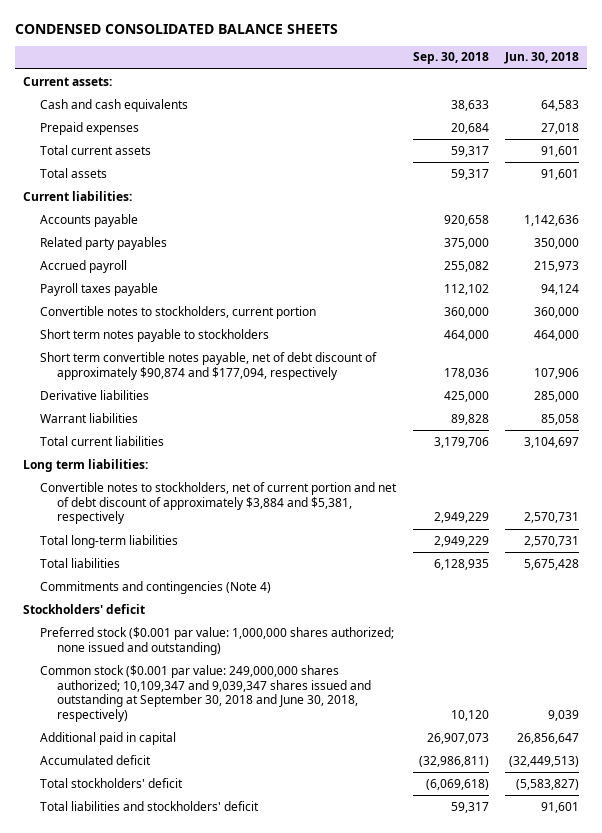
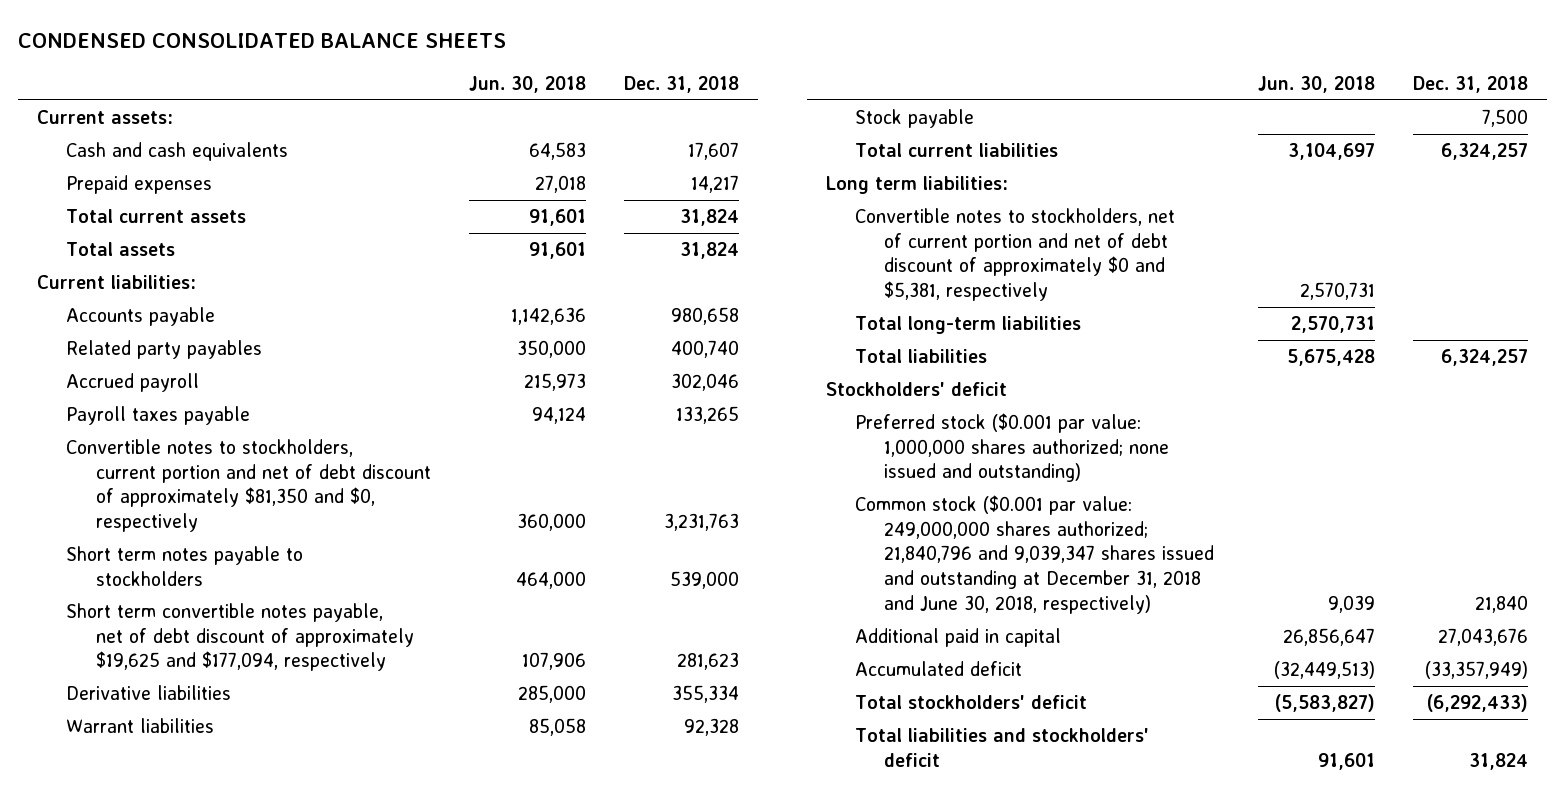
- | Sep. 30, 2018 | Jun. 30, 2018
+ | Jun. 30, 2018 | Dec. 31, 2018
- Convertible notes to stockholders, current portion | 360,000 | 360,000
+ Convertible notes to stockholders, current portion and net of debt discount of approximately $81,350 and $0, respectively | 360,000 | 3,231,763
- Short term convertible notes payable, net of debt discount of approximately $90,874 and $177,094, respectively | 178,036 | 107,906
+ Short term convertible notes payable, net of debt discount of approximately $19,625 and $177,094, respectively | 107,906 | 281,623
+ Stock payable | | 7,500
- Convertible notes to stockholders, net of current portion and net of debt discount of approximately $3,884 and $5,381, respectively | 2,949,229 | 2,570,731
+ Convertible notes to stockholders, net of current portion and net of debt discount of approximately $0 and $5,381, respectively | 2,570,731 |
- Commitments and contingencies (Note 4)
- Common stock ($0.001 par value: 249,000,000 shares authorized; 10,109,347 and 9,039,347 shares issued and outstanding at September 30, 2018 and June 30, 2018, respectively) | 10,120 | 9,039
+ Common stock ($0.001 par value: 249,000,000 shares authorized; 21,840,796 and 9,039,347 shares issued and outstanding at December 31, 2018 and June 30, 2018, respectively) | 9,039 | 21,840

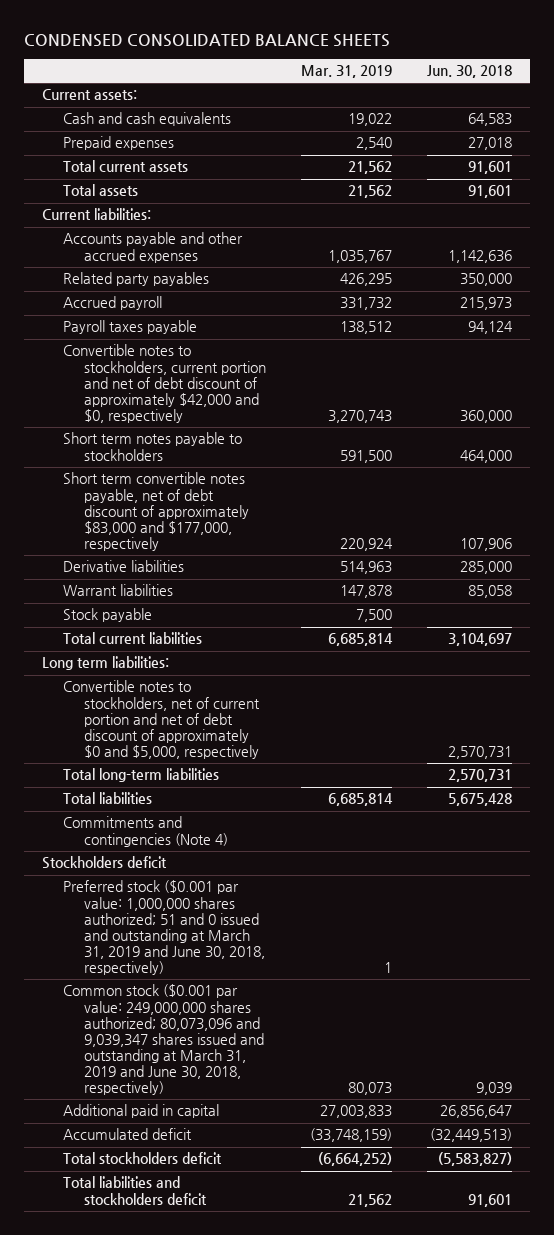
- | Jun. 30, 2018 | Dec. 31, 2018
+ | Mar. 31, 2019 | Jun. 30, 2018
- Accounts payable | 1,142,636 | 980,658
+ Accounts payable and other accrued expenses | 1,035,767 | 1,142,636
- Convertible notes to stockholders, current portion and net of debt discount of approximately $81,350 and $0, respectively | 360,000 | 3,231,763
+ Convertible notes to stockholders, current portion and net of debt discount of approximately $42,000 and $0, respectively | 3,270,743 | 360,000
- Short term convertible notes payable, net of debt discount of approximately $19,625 and $177,094, respectively | 107,906 | 281,623
+ Short term convertible notes payable, net of debt discount of approximately $83,000 and $177,000, respectively | 220,924 | 107,906
- Convertible notes to stockholders, net of current portion and net of debt discount of approximately $0 and $5,381, respectively | 2,570,731 |
+ Convertible notes to stockholders, net of current portion and net of debt discount of approximately $0 and $5,000, respectively | | 2,570,731
- Stockholders' deficit
- Preferred stock ($0.001 par value: 1,000,000 shares authorized; none issued and outstanding)
- Common stock ($0.001 par value: 249,000,000 shares authorized; 21,840,796 and 9,039,347 shares issued and outstanding at December 31, 2018 and June 30, 2018, respectively) | 9,039 | 21,840
+ Commitments and contingencies (Note 4)
+ Stockholders deficit
+ Preferred stock ($0.001 par value: 1,000,000 shares authorized; 51 and 0 issued and outstanding at March 31, 2019 and June 30, 2018, respectively) | 1 |
+ Common stock ($0.001 par value: 249,000,000 shares authorized; 80,073,096 and 9,039,347 shares issued and outstanding at March 31, 2019 and June 30, 2018, respectively) | 80,073 | 9,039
- Total stockholders' deficit | (5,583,827) | (6,292,433)
- Total liabilities and stockholders' deficit | 91,601 | 31,824
+ Total stockholders deficit | (6,664,252) | (5,583,827)
+ Total liabilities and stockholders deficit | 21,562 | 91,601

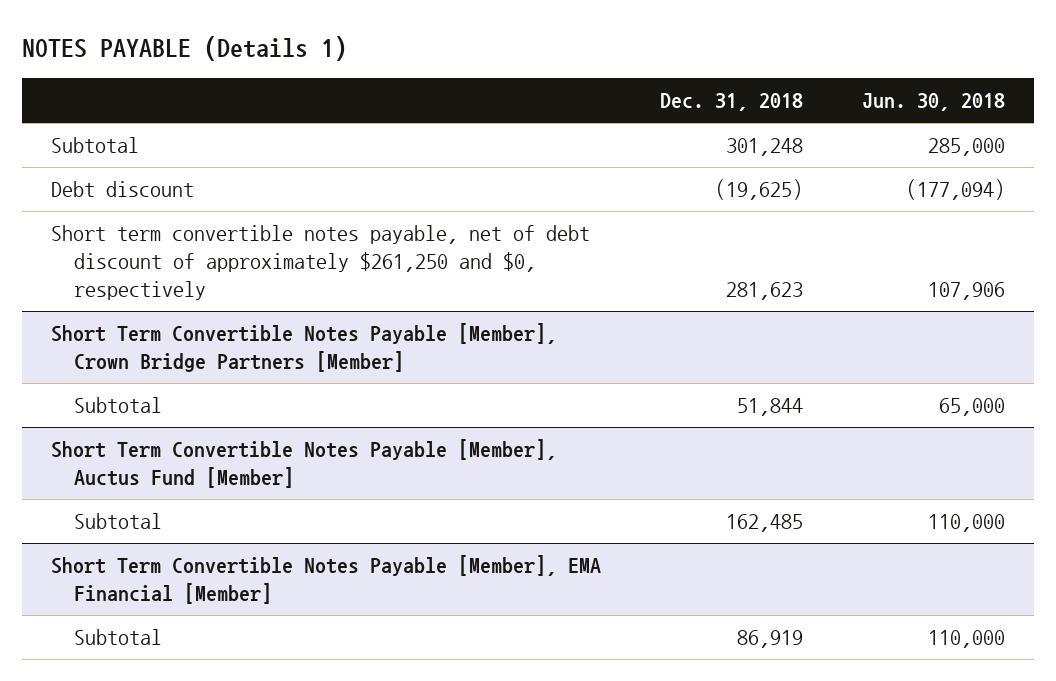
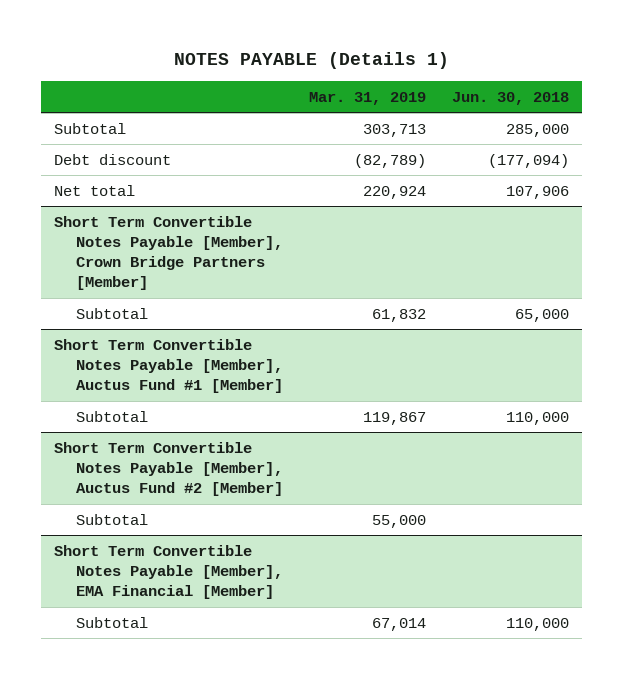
- | Dec. 31, 2018 | Jun. 30, 2018
+ | Mar. 31, 2019 | Jun. 30, 2018
- Short term convertible notes payable, net of debt discount of approximately $261,250 and $0, respectively | 281,623 | 107,906
+ Net total | 220,924 | 107,906
- Short Term Convertible Notes Payable [Member], Auctus Fund [Member]
+ Short Term Convertible Notes Payable [Member], Auctus Fund #1 [Member]
+ Short Term Convertible Notes Payable [Member], Auctus Fund #2 [Member]
+ Subtotal | 55,000 |

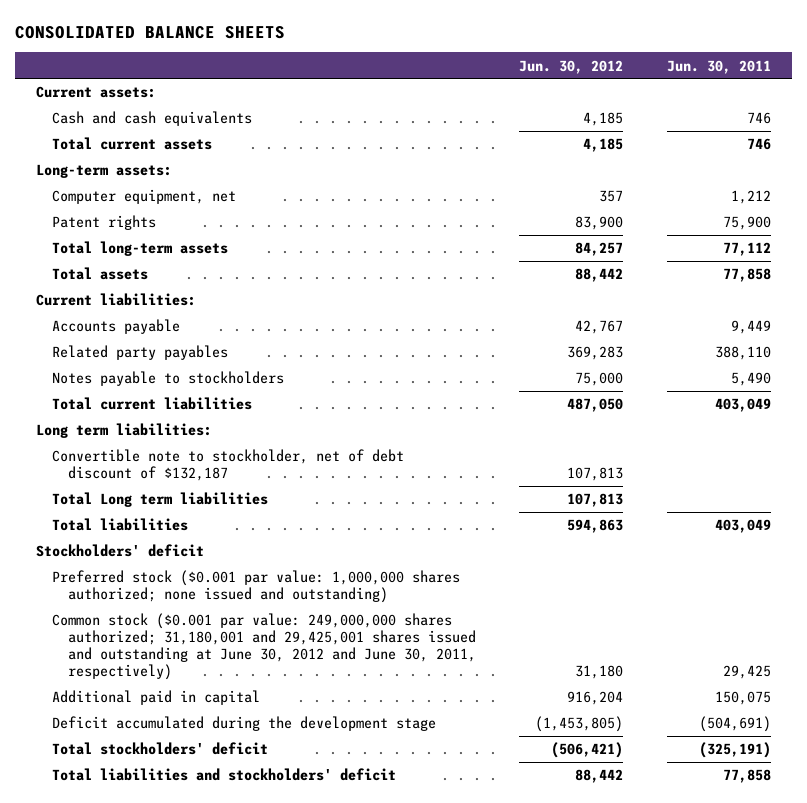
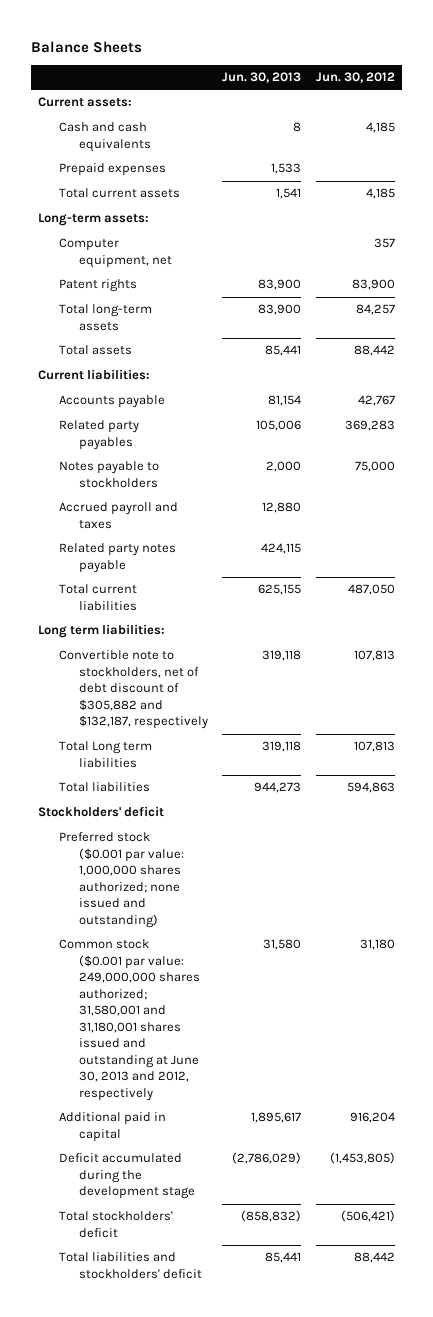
- CONSOLIDATED BALANCE SHEETS
+ Balance Sheets
- | Jun. 30, 2012 | Jun. 30, 2011
+ | Jun. 30, 2013 | Jun. 30, 2012
+ Prepaid expenses | 1,533 |
+ Accrued payroll and taxes | 12,880 |
+ Related party notes payable | 424,115 |
- Convertible note to stockholder, net of debt discount of $132,187 | 107,813 |
+ Convertible note to stockholders, net of debt discount of $305,882 and $132,187, respectively | 319,118 | 107,813
- Common stock ($0.001 par value: 249,000,000 shares authorized; 31,180,001 and 29,425,001 shares issued and outstanding at June 30, 2012 and June 30, 2011, respectively) | 31,180 | 29,425
+ Common stock ($0.001 par value: 249,000,000 shares authorized; 31,580,001 and 31,180,001 shares issued and outstanding at June 30, 2013 and 2012, respectively | 31,580 | 31,180

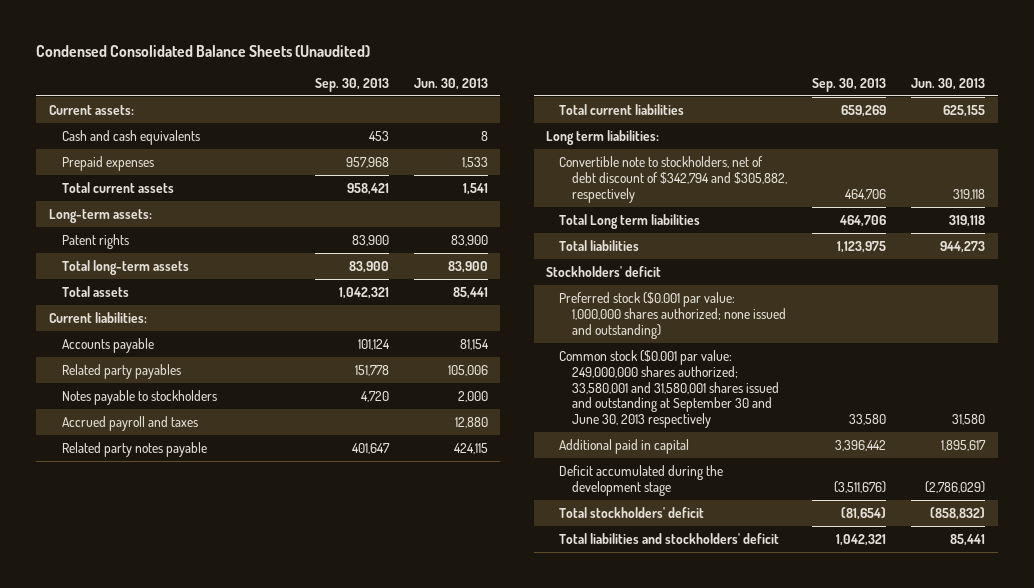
- Balance Sheets
+ Condensed Consolidated Balance Sheets (Unaudited)
- | Jun. 30, 2013 | Jun. 30, 2012
+ | Sep. 30, 2013 | Jun. 30, 2013
- Computer equipment, net | | 357
- Convertible note to stockholders, net of debt discount of $305,882 and $132,187, respectively | 319,118 | 107,813
+ Convertible note to stockholders, net of debt discount of $342,794 and $305,882, respectively | 464,706 | 319,118
- Common stock ($0.001 par value: 249,000,000 shares authorized; 31,580,001 and 31,180,001 shares issued and outstanding at June 30, 2013 and 2012, respectively | 31,580 | 31,180
+ Common stock ($0.001 par value: 249,000,000 shares authorized; 33,580,001 and 31,580,001 shares issued and outstanding at September 30 and June 30, 2013 respectively | 33,580 | 31,580

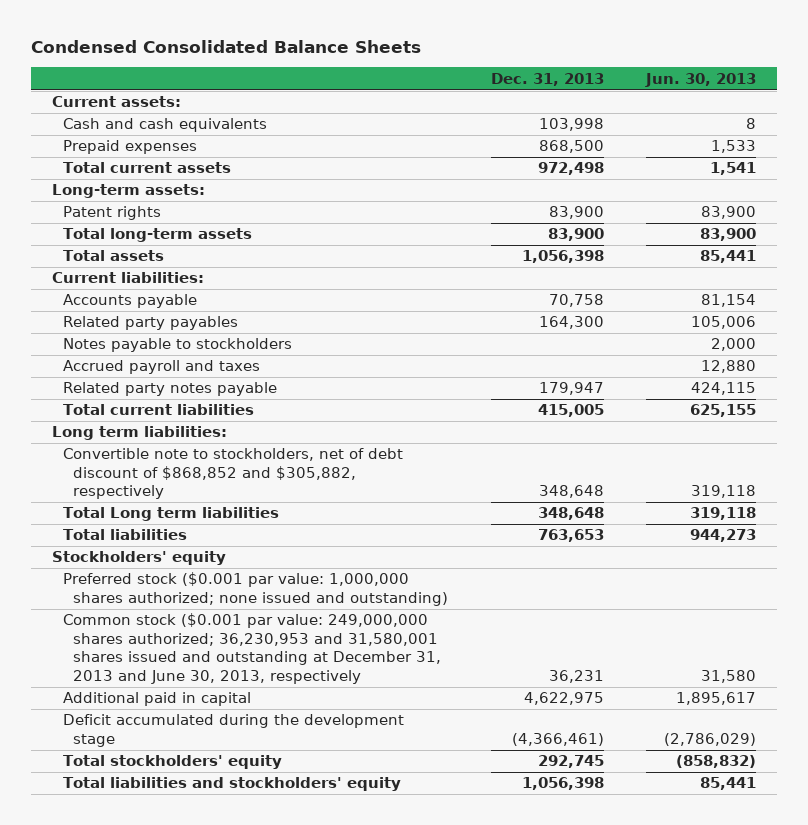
- Condensed Consolidated Balance Sheets (Unaudited)
+ Condensed Consolidated Balance Sheets
- | Sep. 30, 2013 | Jun. 30, 2013
+ | Dec. 31, 2013 | Jun. 30, 2013
- Convertible note to stockholders, net of debt discount of $342,794 and $305,882, respectively | 464,706 | 319,118
+ Convertible note to stockholders, net of debt discount of $868,852 and $305,882, respectively | 348,648 | 319,118
- Stockholders' deficit
+ Stockholders' equity
- Common stock ($0.001 par value: 249,000,000 shares authorized; 33,580,001 and 31,580,001 shares issued and outstanding at September 30 and June 30, 2013 respectively | 33,580 | 31,580
+ Common stock ($0.001 par value: 249,000,000 shares authorized; 36,230,953 and 31,580,001 shares issued and outstanding at December 31, 2013 and June 30, 2013, respectively | 36,231 | 31,580
- Total stockholders' deficit | (81,654) | (858,832)
- Total liabilities and stockholders' deficit | 1,042,321 | 85,441
+ Total stockholders' equity | 292,745 | (858,832)
+ Total liabilities and stockholders' equity | 1,056,398 | 85,441

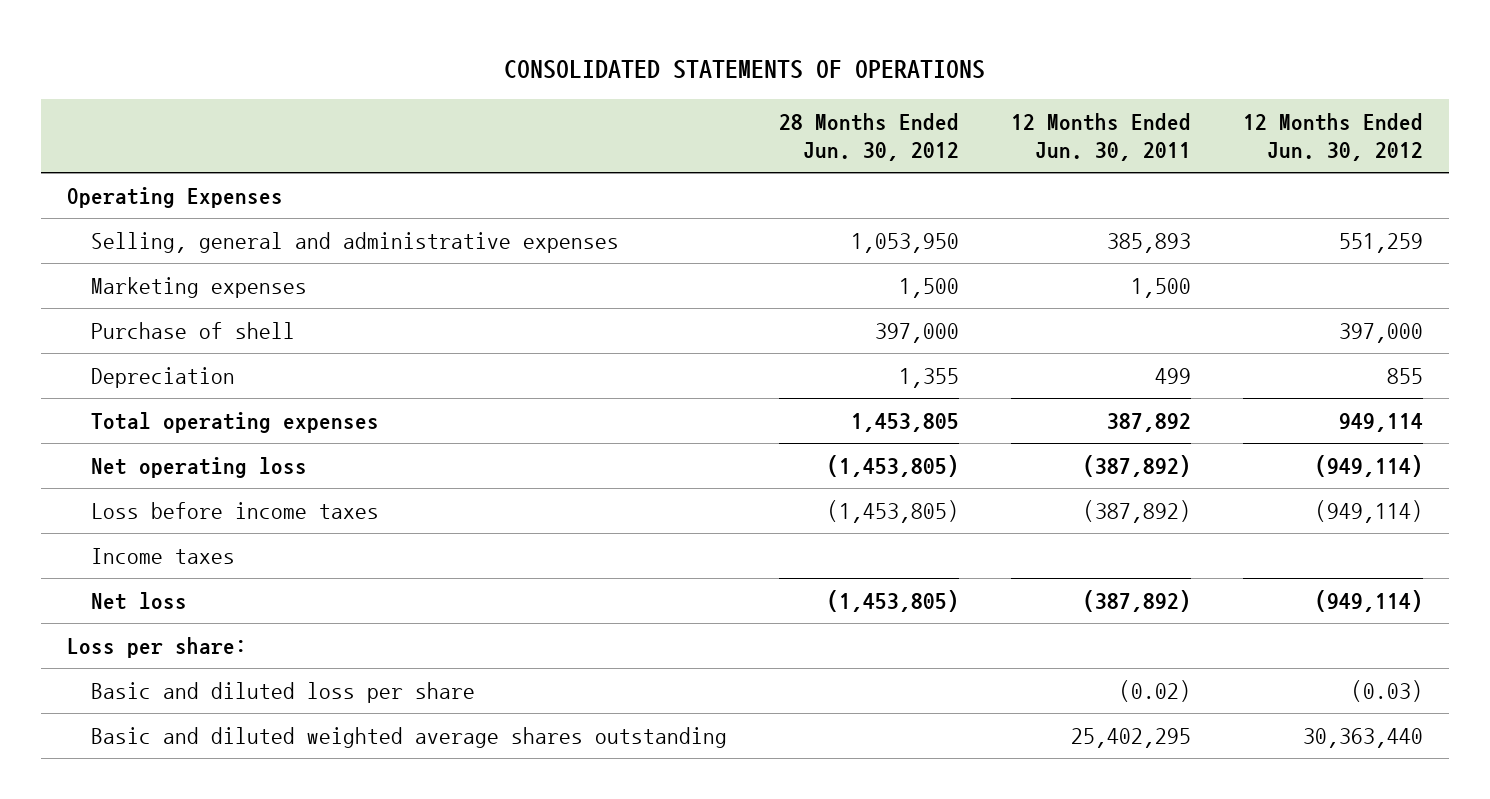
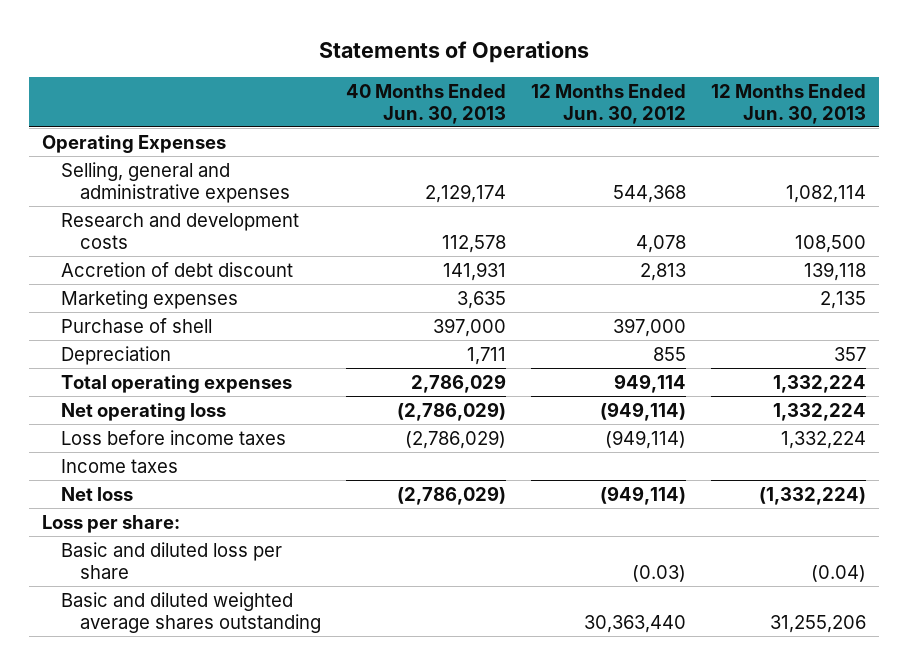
- CONSOLIDATED STATEMENTS OF OPERATIONS
+ Statements of Operations
- | 28 Months Ended Jun. 30, 2012 | 12 Months Ended Jun. 30, 2011 | 12 Months Ended Jun. 30, 2012
+ | 40 Months Ended Jun. 30, 2013 | 12 Months Ended Jun. 30, 2012 | 12 Months Ended Jun. 30, 2013
- Selling, general and administrative expenses | 1,053,950 | 385,893 | 551,259
+ Selling, general and administrative expenses | 2,129,174 | 544,368 | 1,082,114
+ Research and development costs | 112,578 | 4,078 | 108,500
+ Accretion of debt discount | 141,931 | 2,813 | 139,118

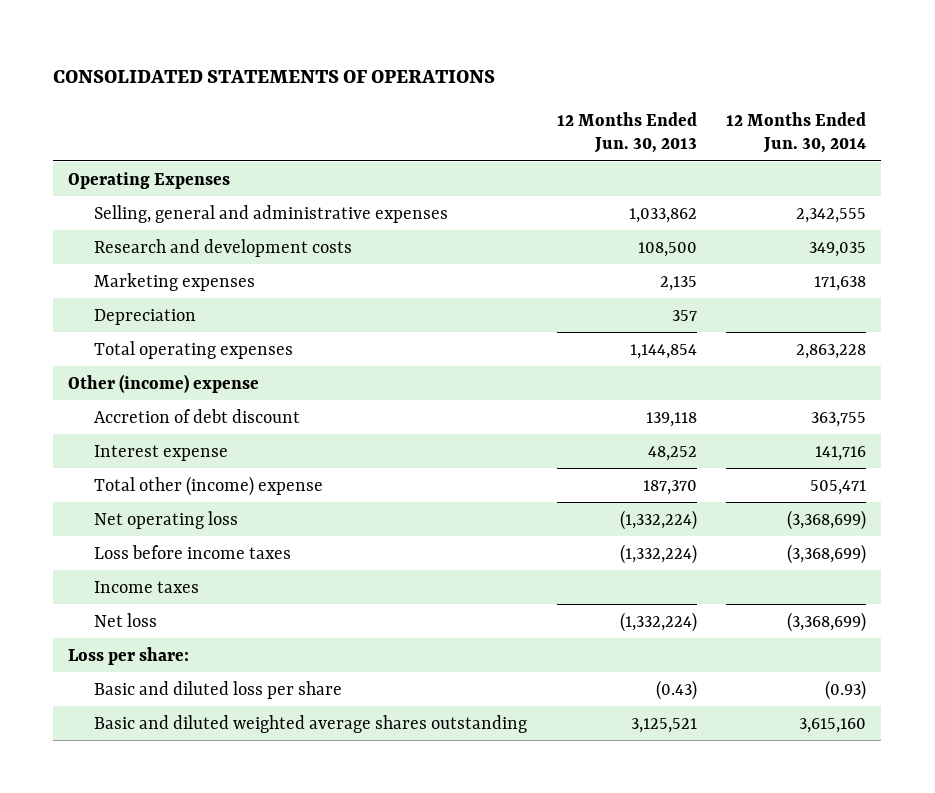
- Statements of Operations
+ CONSOLIDATED STATEMENTS OF OPERATIONS
- | 40 Months Ended Jun. 30, 2013 | 12 Months Ended Jun. 30, 2012 | 12 Months Ended Jun. 30, 2013
+ | 12 Months Ended Jun. 30, 2013 | 12 Months Ended Jun. 30, 2014
- Selling, general and administrative expenses | 2,129,174 | 544,368 | 1,082,114
+ Selling, general and administrative expenses | 1,033,862 | 2,342,555
- Purchase of shell | 397,000 | 397,000 |
- Total operating expenses | 2,786,029 | 949,114 | 1,332,224
- Net operating loss | (2,786,029) | (949,114) | 1,332,224
- Loss before income taxes | (2,786,029) | (949,114) | 1,332,224
+ Total operating expenses | 1,144,854 | 2,863,228
+ Other (income) expense
moved down: Accretion of debt discount | 139,118 | 363,755
+ Interest expense | 48,252 | 141,716
+ Total other (income) expense | 187,370 | 505,471
+ Net operating loss | (1,332,224) | (3,368,699)
+ Loss before income taxes | (1,332,224) | (3,368,699)
- Basic and diluted loss per share | | (0.03) | (0.04)
- Basic and diluted weighted average shares outstanding | | 30,363,440 | 31,255,206
+ Basic and diluted loss per share | (0.43) | (0.93)
+ Basic and diluted weighted average shares outstanding | 3,125,521 | 3,615,160

